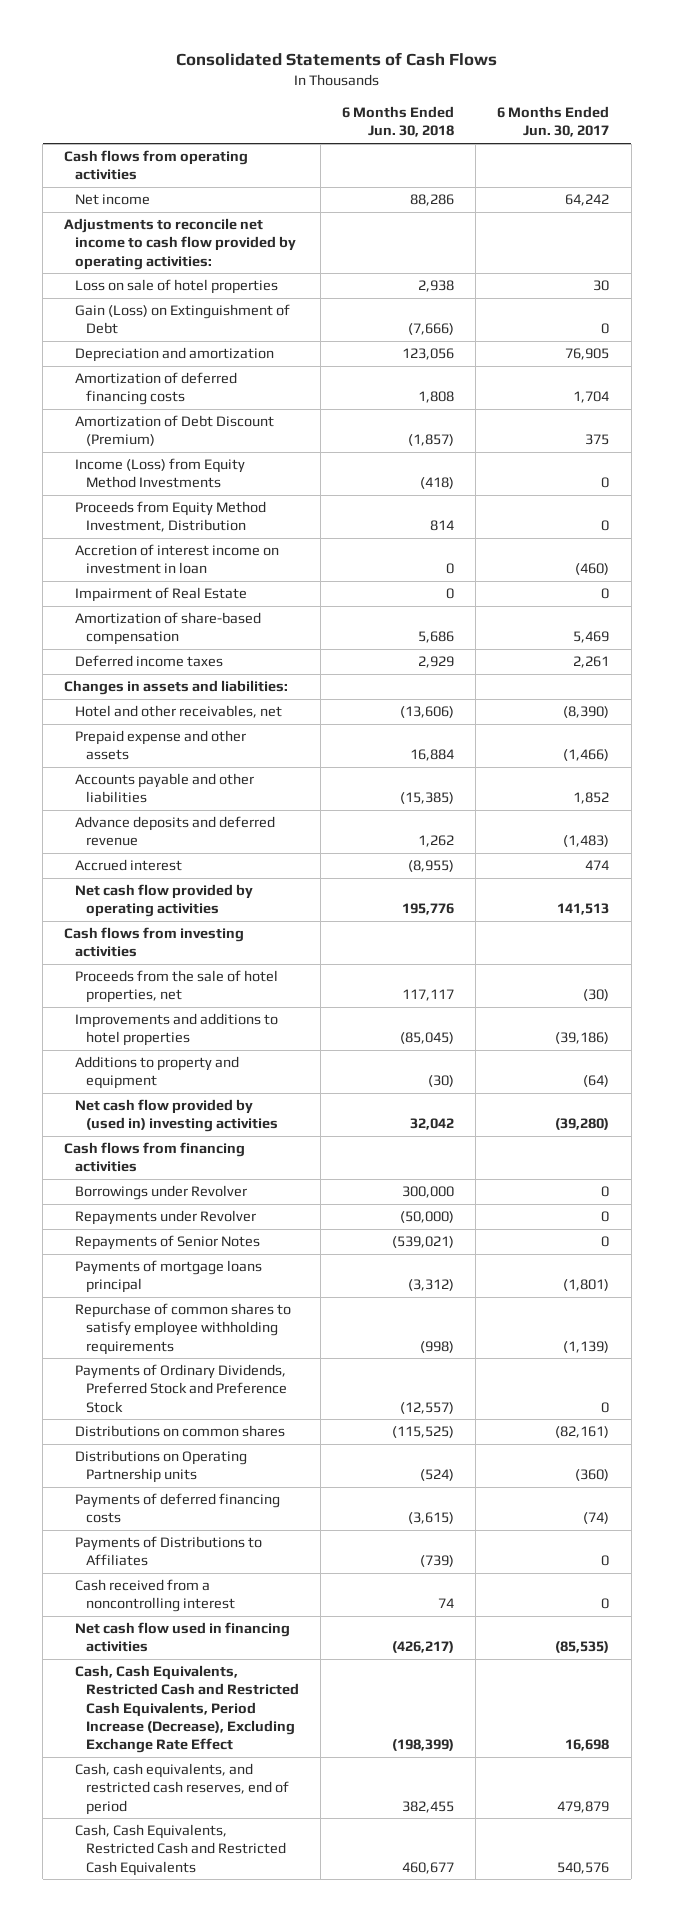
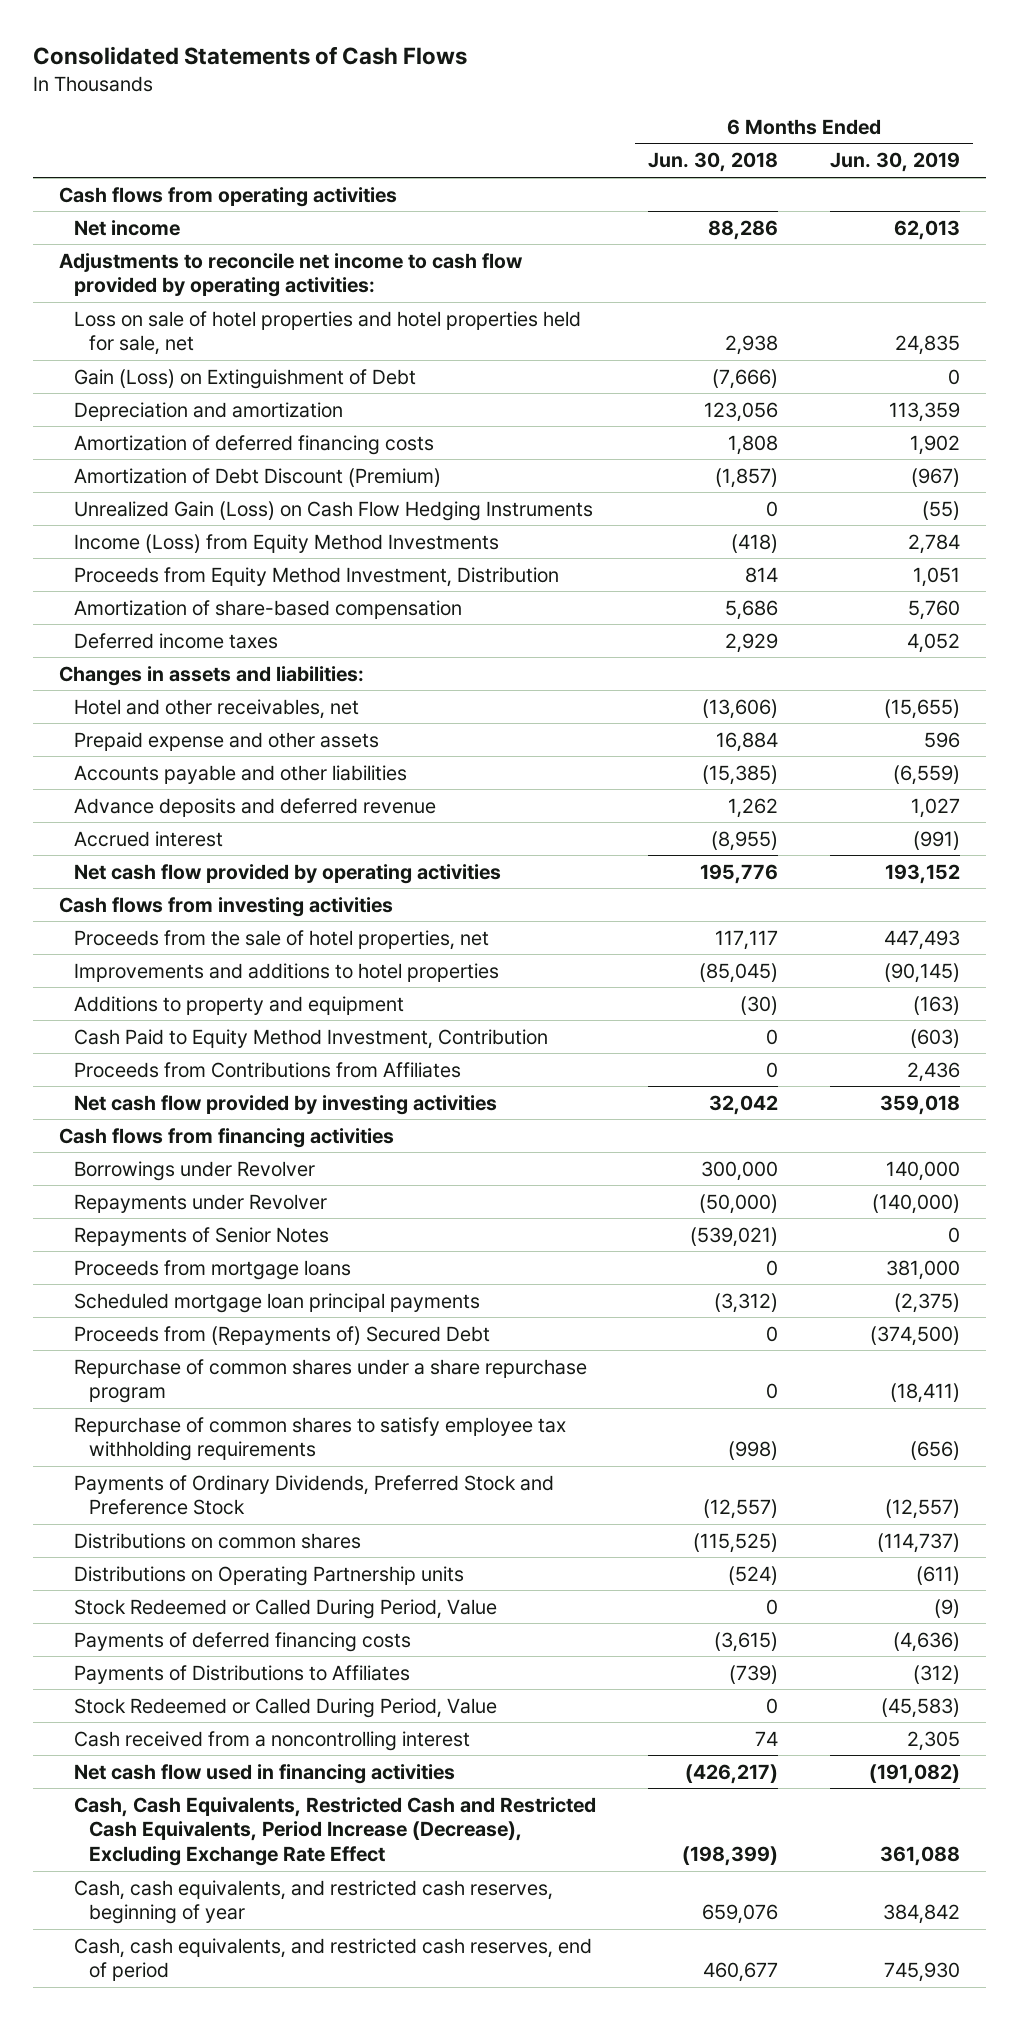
- | 6 Months Ended Jun. 30, 2018 | 6 Months Ended Jun. 30, 2017
+ | 6 Months Ended Jun. 30, 2018 | 6 Months Ended Jun. 30, 2019
- Loss on sale of hotel properties | 2,938 | 30
+ Loss on sale of hotel properties and hotel properties held for sale, net | 2,938 | 24,835
+ Unrealized Gain (Loss) on Cash Flow Hedging Instruments | 0 | (55)
- Accretion of interest income on investment in loan | 0 | (460)
- Impairment of Real Estate | 0 | 0
- Net cash flow provided by (used in) investing activities | 32,042 | (39,280)
+ Cash Paid to Equity Method Investment, Contribution | 0 | (603)
+ Proceeds from Contributions from Affiliates | 0 | 2,436
+ Net cash flow provided by investing activities | 32,042 | 359,018
- Payments of mortgage loans principal | (3,312) | (1,801)
- Repurchase of common shares to satisfy employee withholding requirements | (998) | (1,139)
+ Proceeds from mortgage loans | 0 | 381,000
+ Scheduled mortgage loan principal payments | (3,312) | (2,375)
+ Proceeds from (Repayments of) Secured Debt | 0 | (374,500)
+ Repurchase of common shares under a share repurchase program | 0 | (18,411)
+ Repurchase of common shares to satisfy employee tax withholding requirements | (998) | (656)
+ Stock Redeemed or Called During Period, Value | 0 | (9)
+ Stock Redeemed or Called During Period, Value | 0 | (45,583)
- Cash, cash equivalents, and restricted cash reserves, end of period | 382,455 | 479,879
- Cash, Cash Equivalents, Restricted Cash and Restricted Cash Equivalents | 460,677 | 540,576
+ Cash, cash equivalents, and restricted cash reserves, beginning of year | 659,076 | 384,842
+ Cash, cash equivalents, and restricted cash reserves, end of period | 460,677 | 745,930

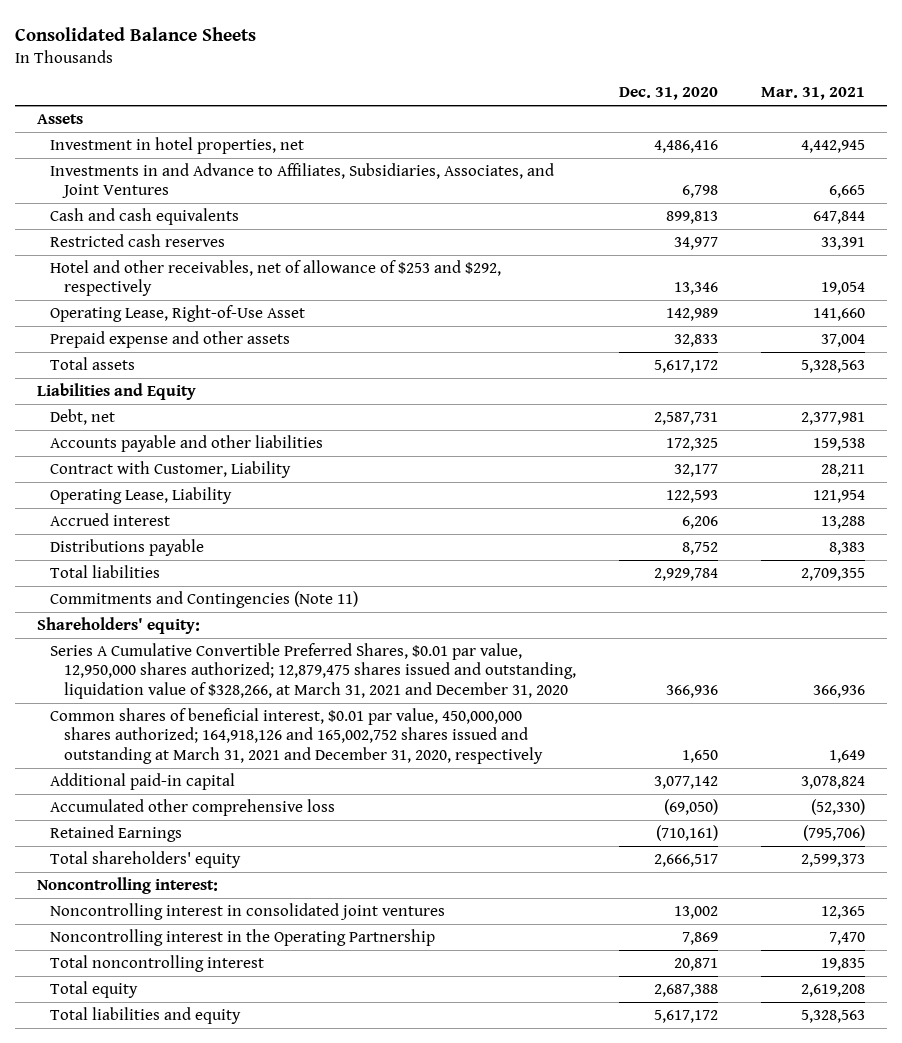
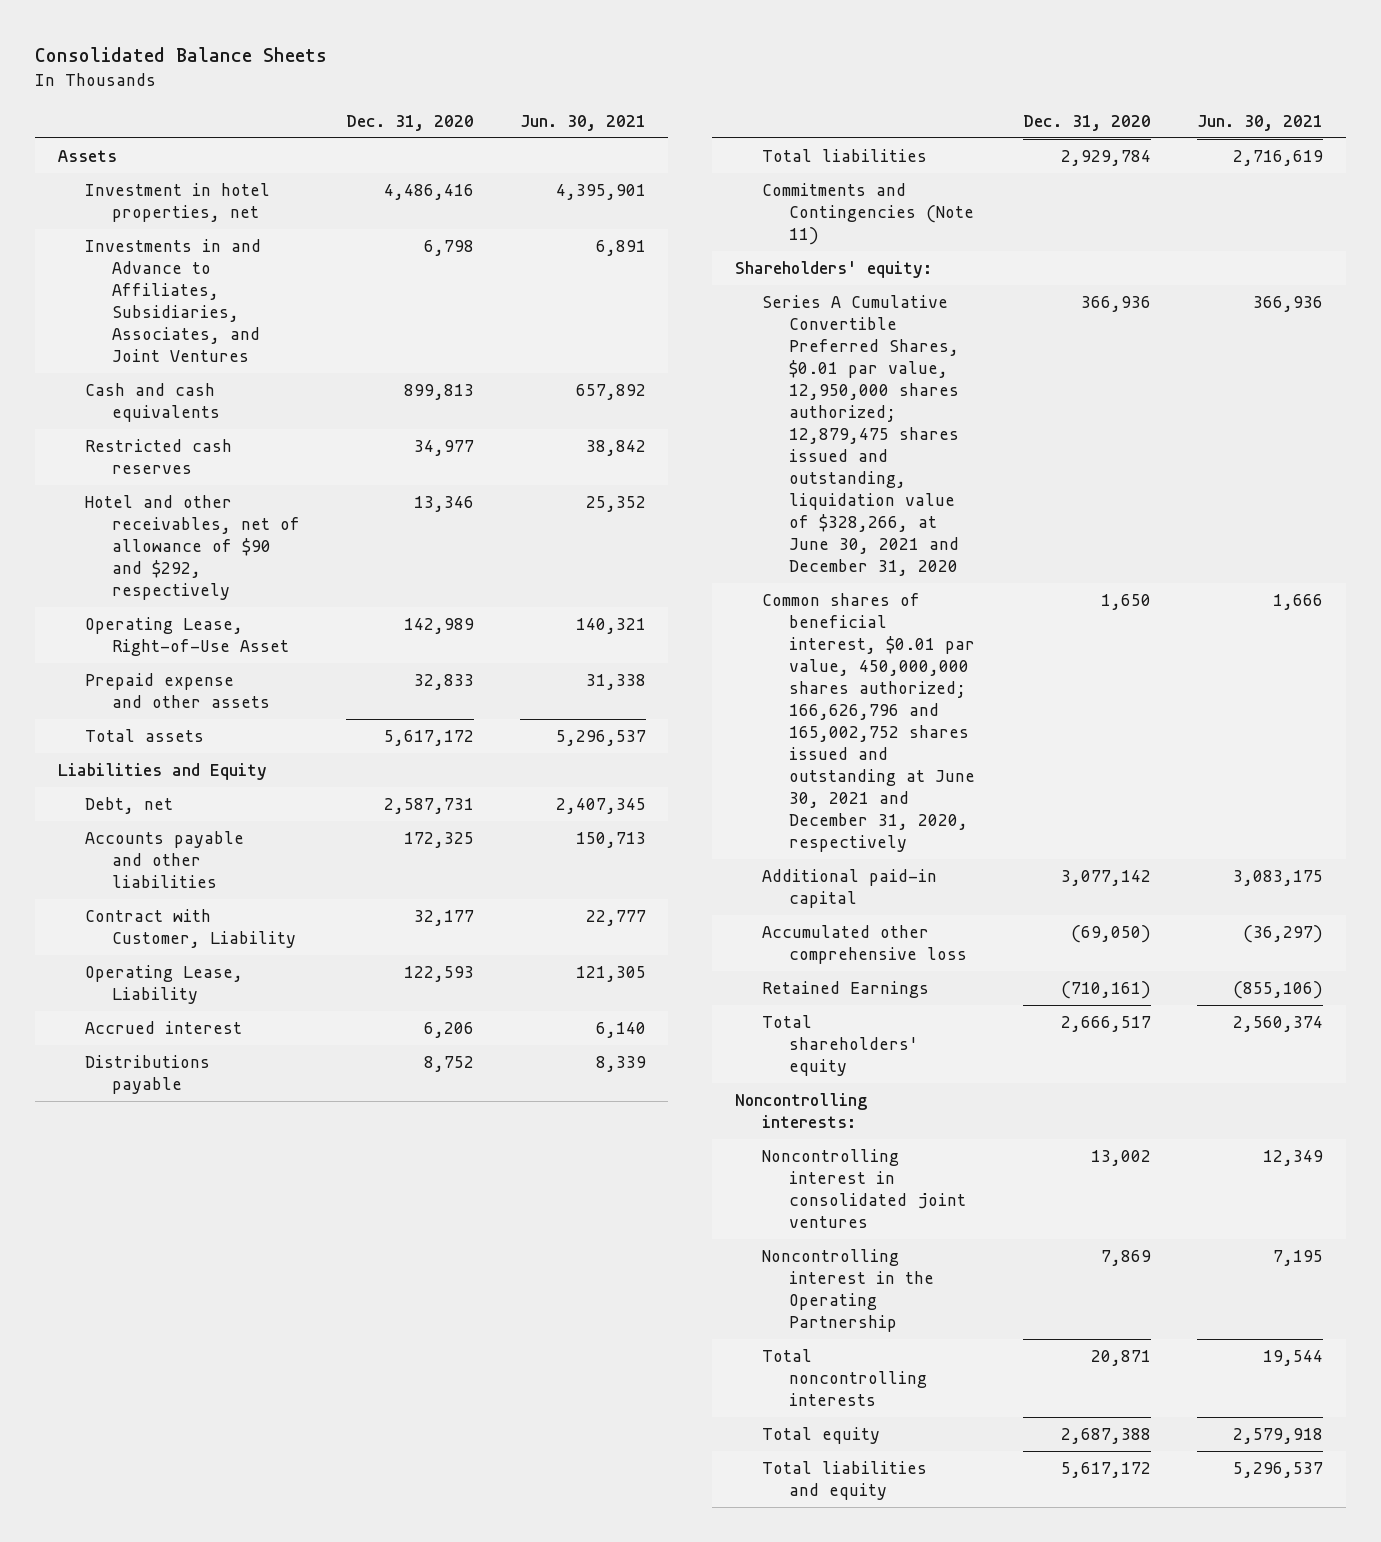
- | Dec. 31, 2020 | Mar. 31, 2021
+ | Dec. 31, 2020 | Jun. 30, 2021
- Hotel and other receivables, net of allowance of $253 and $292, respectively | 13,346 | 19,054
+ Hotel and other receivables, net of allowance of $90 and $292, respectively | 13,346 | 25,352
- Series A Cumulative Convertible Preferred Shares, $0.01 par value, 12,950,000 shares authorized; 12,879,475 shares issued and outstanding, liquidation value of $328,266, at March 31, 2021 and December 31, 2020 | 366,936 | 366,936
- Common shares of beneficial interest, $0.01 par value, 450,000,000 shares authorized; 164,918,126 and 165,002,752 shares issued and outstanding at March 31, 2021 and December 31, 2020, respectively | 1,650 | 1,649
+ Series A Cumulative Convertible Preferred Shares, $0.01 par value, 12,950,000 shares authorized; 12,879,475 shares issued and outstanding, liquidation value of $328,266, at June 30, 2021 and December 31, 2020 | 366,936 | 366,936
+ Common shares of beneficial interest, $0.01 par value, 450,000,000 shares authorized; 166,626,796 and 165,002,752 shares issued and outstanding at June 30, 2021 and December 31, 2020, respectively | 1,650 | 1,666
- Noncontrolling interest:
+ Noncontrolling interests:
- Total noncontrolling interest | 20,871 | 19,835
+ Total noncontrolling interests | 20,871 | 19,544

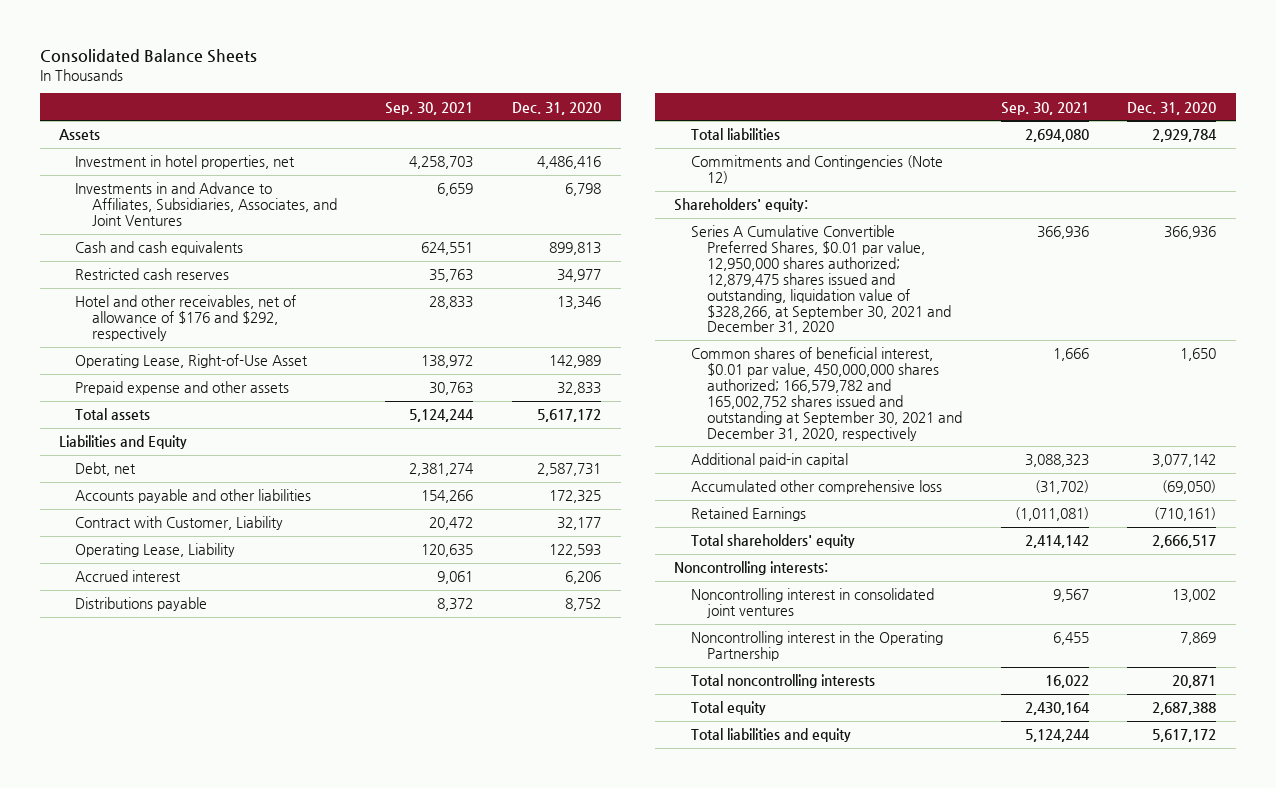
- | Dec. 31, 2020 | Jun. 30, 2021
+ | Sep. 30, 2021 | Dec. 31, 2020
- Hotel and other receivables, net of allowance of $90 and $292, respectively | 13,346 | 25,352
+ Hotel and other receivables, net of allowance of $176 and $292, respectively | 28,833 | 13,346
- Commitments and Contingencies (Note 11)
+ Commitments and Contingencies (Note 12)
- Series A Cumulative Convertible Preferred Shares, $0.01 par value, 12,950,000 shares authorized; 12,879,475 shares issued and outstanding, liquidation value of $328,266, at June 30, 2021 and December 31, 2020 | 366,936 | 366,936
- Common shares of beneficial interest, $0.01 par value, 450,000,000 shares authorized; 166,626,796 and 165,002,752 shares issued and outstanding at June 30, 2021 and December 31, 2020, respectively | 1,650 | 1,666
+ Series A Cumulative Convertible Preferred Shares, $0.01 par value, 12,950,000 shares authorized; 12,879,475 shares issued and outstanding, liquidation value of $328,266, at September 30, 2021 and December 31, 2020 | 366,936 | 366,936
+ Common shares of beneficial interest, $0.01 par value, 450,000,000 shares authorized; 166,579,782 and 165,002,752 shares issued and outstanding at September 30, 2021 and December 31, 2020, respectively | 1,666 | 1,650

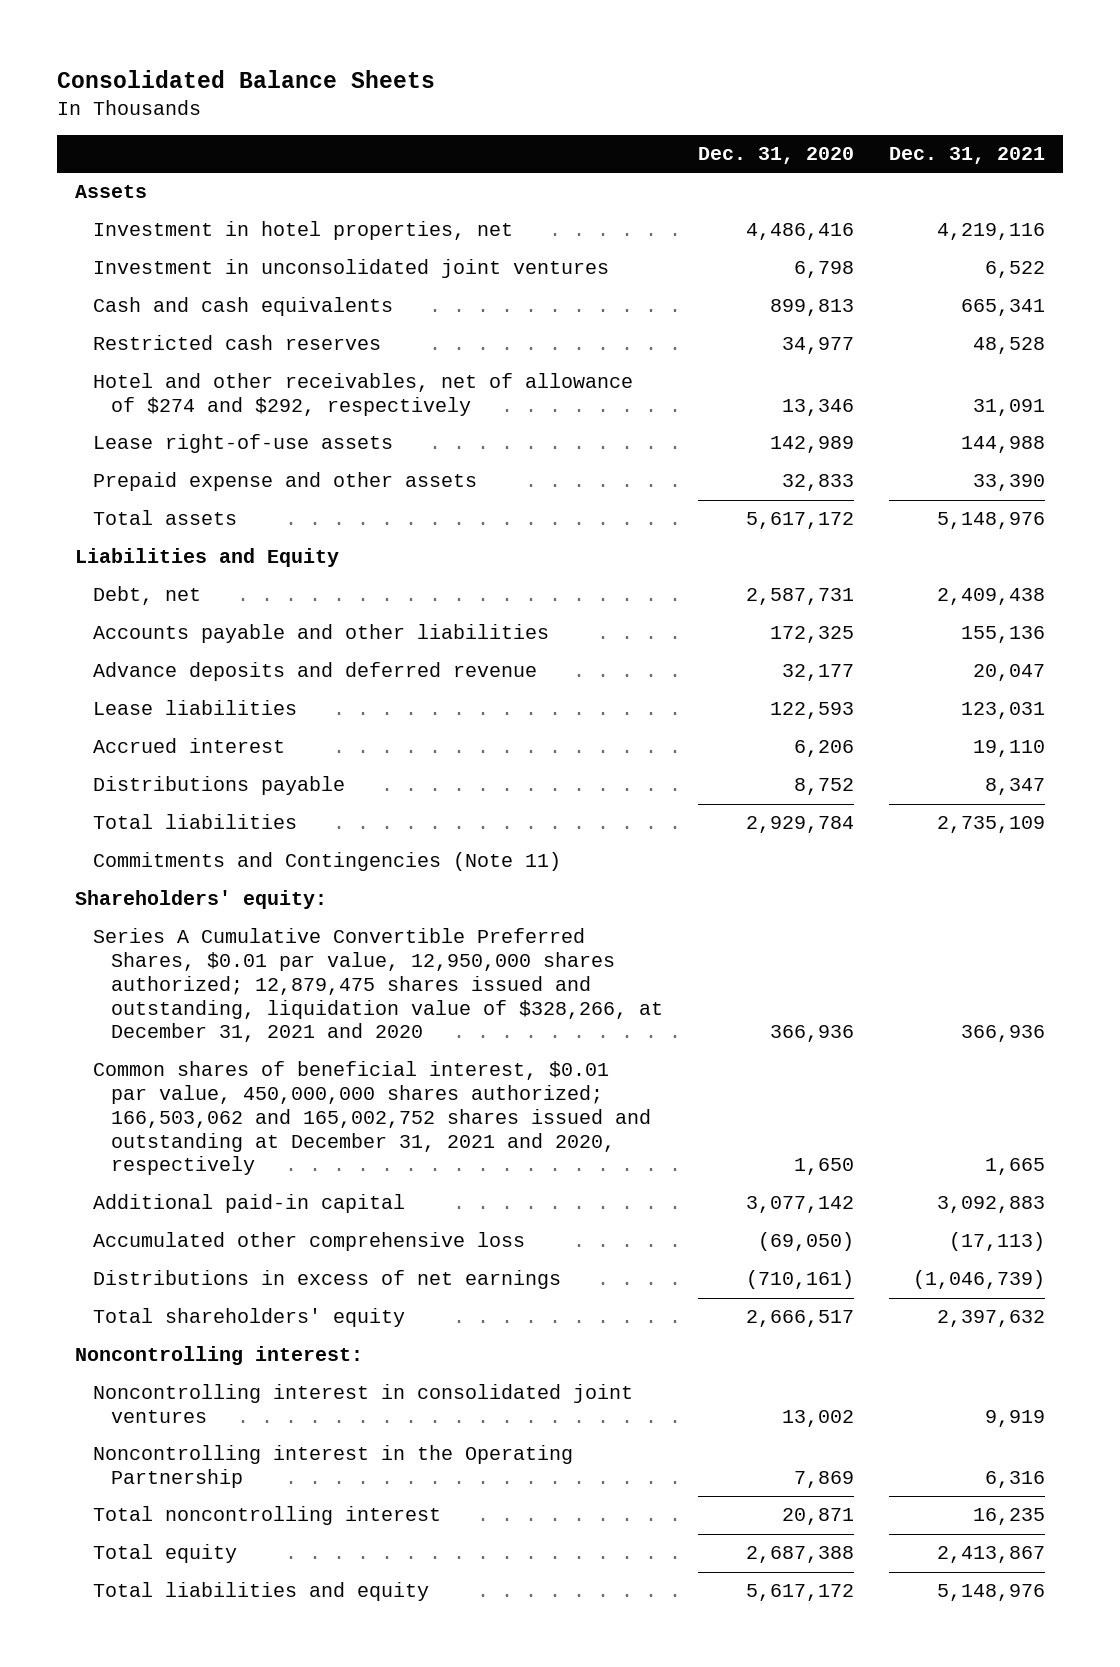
- | Sep. 30, 2021 | Dec. 31, 2020
+ | Dec. 31, 2020 | Dec. 31, 2021
- Investments in and Advance to Affiliates, Subsidiaries, Associates, and Joint Ventures | 6,659 | 6,798
+ Investment in unconsolidated joint ventures | 6,798 | 6,522
- Hotel and other receivables, net of allowance of $176 and $292, respectively | 28,833 | 13,346
- Operating Lease, Right-of-Use Asset | 138,972 | 142,989
+ Hotel and other receivables, net of allowance of $274 and $292, respectively | 13,346 | 31,091
+ Lease right-of-use assets | 142,989 | 144,988
- Contract with Customer, Liability | 20,472 | 32,177
- Operating Lease, Liability | 120,635 | 122,593
+ Advance deposits and deferred revenue | 32,177 | 20,047
+ Lease liabilities | 122,593 | 123,031
- Commitments and Contingencies (Note 12)
+ Commitments and Contingencies (Note 11)
- Series A Cumulative Convertible Preferred Shares, $0.01 par value, 12,950,000 shares authorized; 12,879,475 shares issued and outstanding, liquidation value of $328,266, at September 30, 2021 and December 31, 2020 | 366,936 | 366,936
- Common shares of beneficial interest, $0.01 par value, 450,000,000 shares authorized; 166,579,782 and 165,002,752 shares issued and outstanding at September 30, 2021 and December 31, 2020, respectively | 1,666 | 1,650
+ Series A Cumulative Convertible Preferred Shares, $0.01 par value, 12,950,000 shares authorized; 12,879,475 shares issued and outstanding, liquidation value of $328,266, at December 31, 2021 and 2020 | 366,936 | 366,936
+ Common shares of beneficial interest, $0.01 par value, 450,000,000 shares authorized; 166,503,062 and 165,002,752 shares issued and outstanding at December 31, 2021 and 2020, respectively | 1,650 | 1,665
- Retained Earnings | (1,011,081) | (710,161)
+ Distributions in excess of net earnings | (710,161) | (1,046,739)
- Noncontrolling interests:
+ Noncontrolling interest:
- Total noncontrolling interests | 16,022 | 20,871
+ Total noncontrolling interest | 20,871 | 16,235

